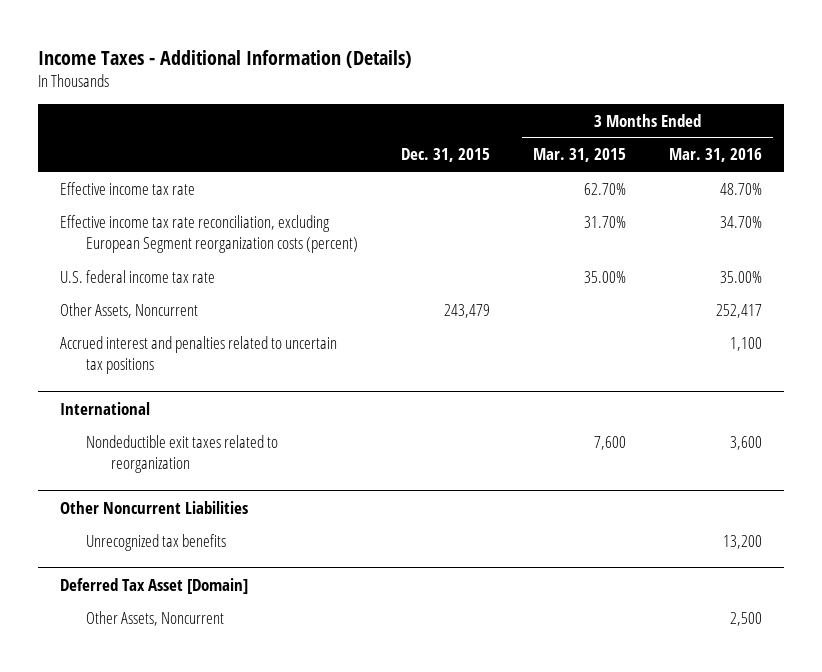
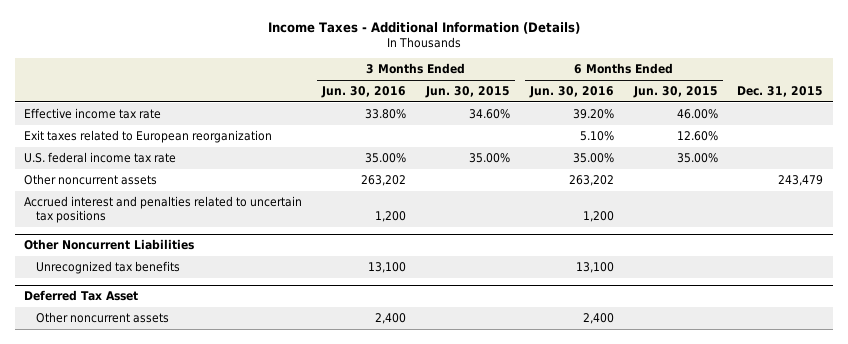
- | Dec. 31, 2015 | 3 Months Ended Mar. 31, 2015 | 3 Months Ended Mar. 31, 2016
+ | 3 Months Ended Jun. 30, 2016 | 3 Months Ended Jun. 30, 2015 | 6 Months Ended Jun. 30, 2016 | 6 Months Ended Jun. 30, 2015 | Dec. 31, 2015
- Effective income tax rate reconciliation, excluding European Segment reorganization costs (percent) | | 31.70% | 34.70%
+ Exit taxes related to European reorganization | | | 5.10% | 12.60% |
- Other Assets, Noncurrent | 243,479 | | 252,417
+ Other noncurrent assets | 263,202 | | 263,202 | | 243,479
- International
- Nondeductible exit taxes related to reorganization | | 7,600 | 3,600
- Deferred Tax Asset [Domain]
- Other Assets, Noncurrent | | | 2,500
+ Deferred Tax Asset
+ Other noncurrent assets | 2,400 | | 2,400 | |

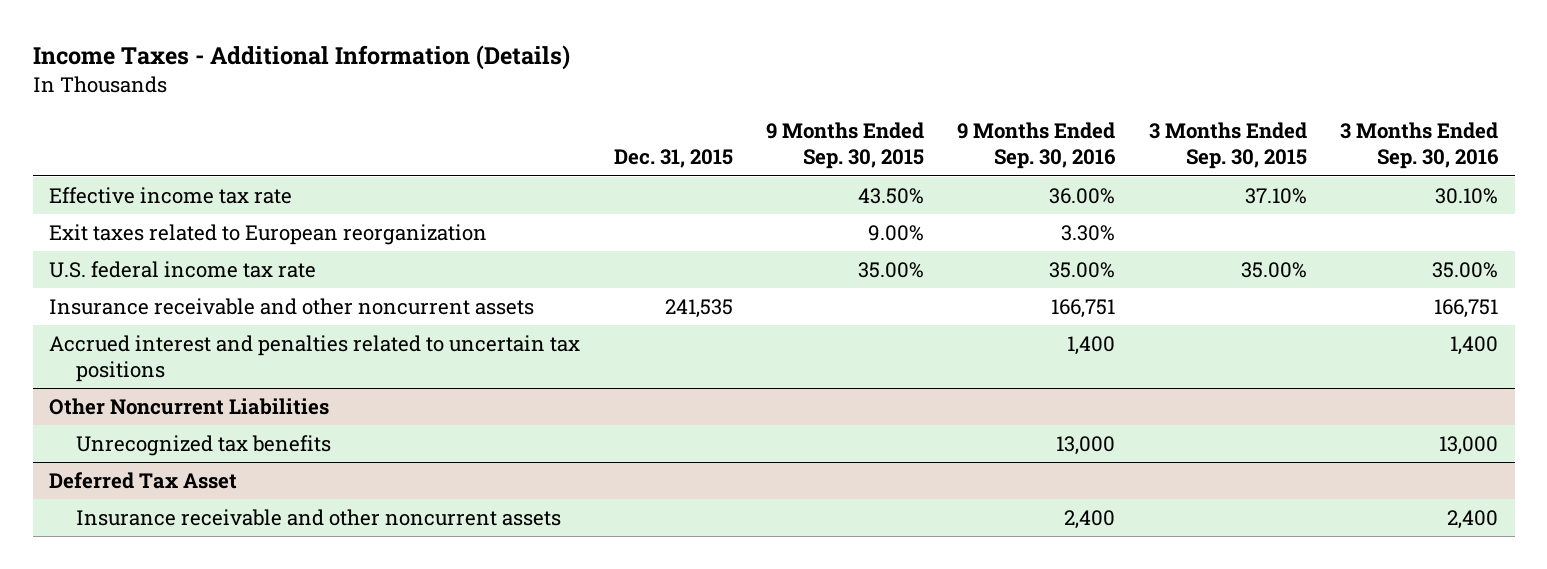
- | 3 Months Ended Jun. 30, 2016 | 3 Months Ended Jun. 30, 2015 | 6 Months Ended Jun. 30, 2016 | 6 Months Ended Jun. 30, 2015 | Dec. 31, 2015
+ | Dec. 31, 2015 | 9 Months Ended Sep. 30, 2015 | 9 Months Ended Sep. 30, 2016 | 3 Months Ended Sep. 30, 2015 | 3 Months Ended Sep. 30, 2016
- Other noncurrent assets | 263,202 | | 263,202 | | 243,479
+ Insurance receivable and other noncurrent assets | 241,535 | | 166,751 | | 166,751
@ Deferred Tax Asset
- Other noncurrent assets | 2,400 | | 2,400 | |
+ Insurance receivable and other noncurrent assets | | | 2,400 | | 2,400

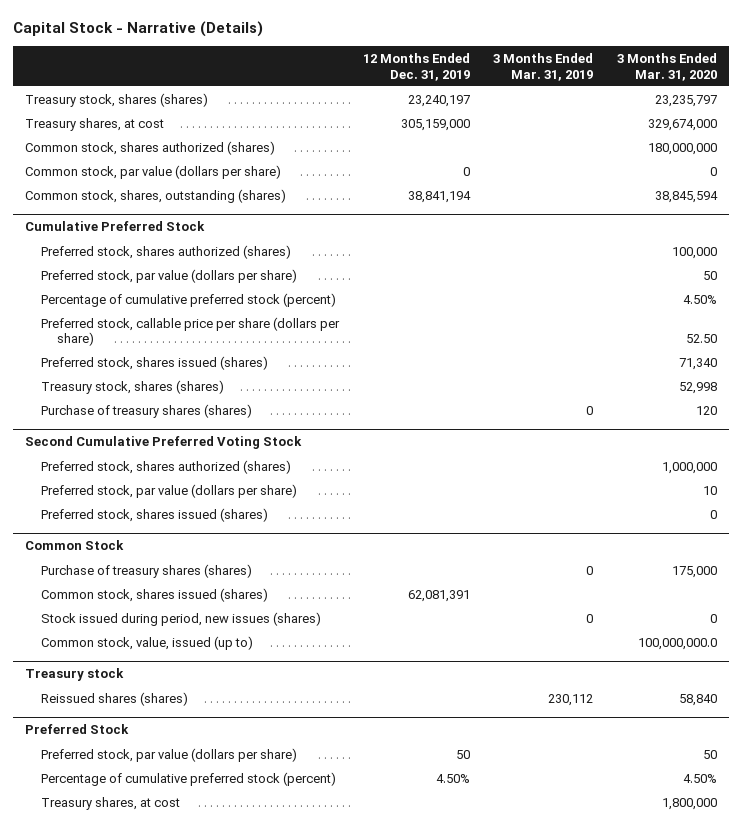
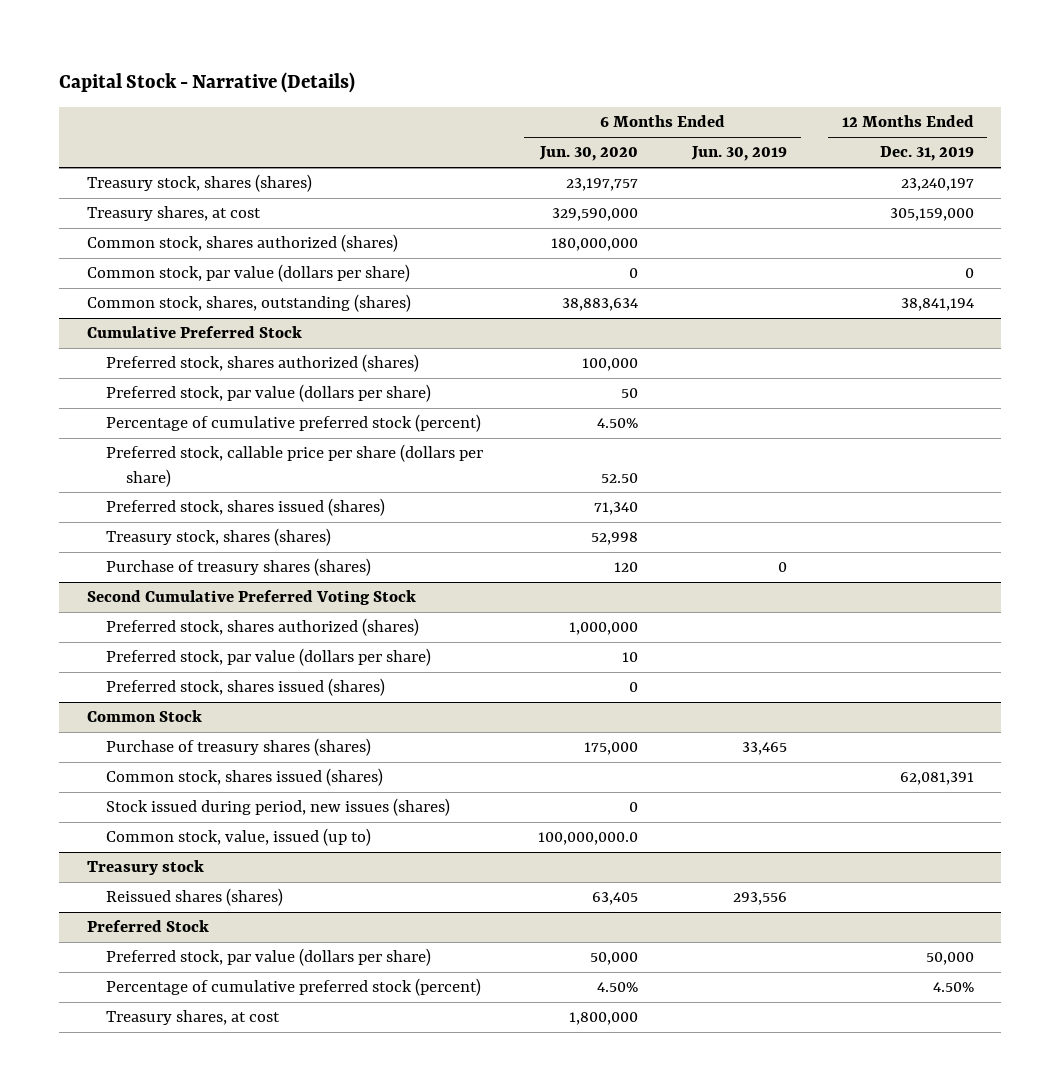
- | 12 Months Ended Dec. 31, 2019 | 3 Months Ended Mar. 31, 2019 | 3 Months Ended Mar. 31, 2020
+ | 6 Months Ended Jun. 30, 2020 | 6 Months Ended Jun. 30, 2019 | 12 Months Ended Dec. 31, 2019
@ Preferred Stock
- Preferred stock, par value (dollars per share) | 50 | | 50
+ Preferred stock, par value (dollars per share) | 50,000 | | 50,000

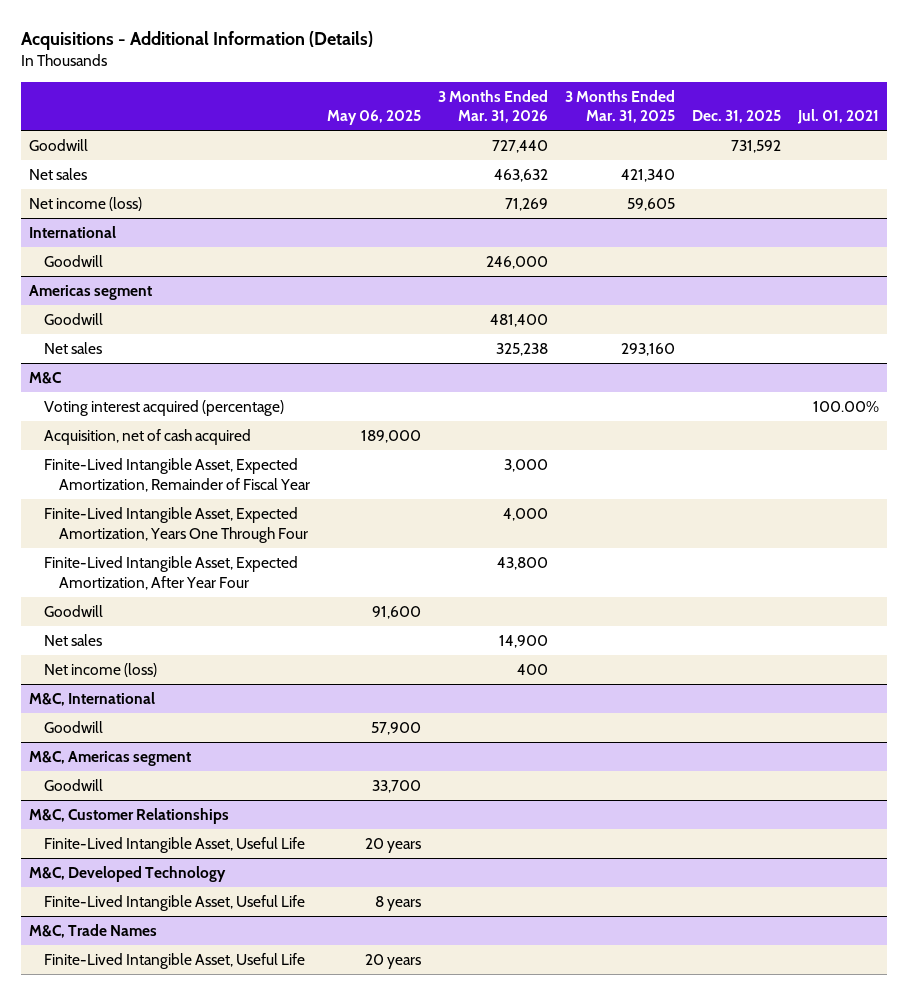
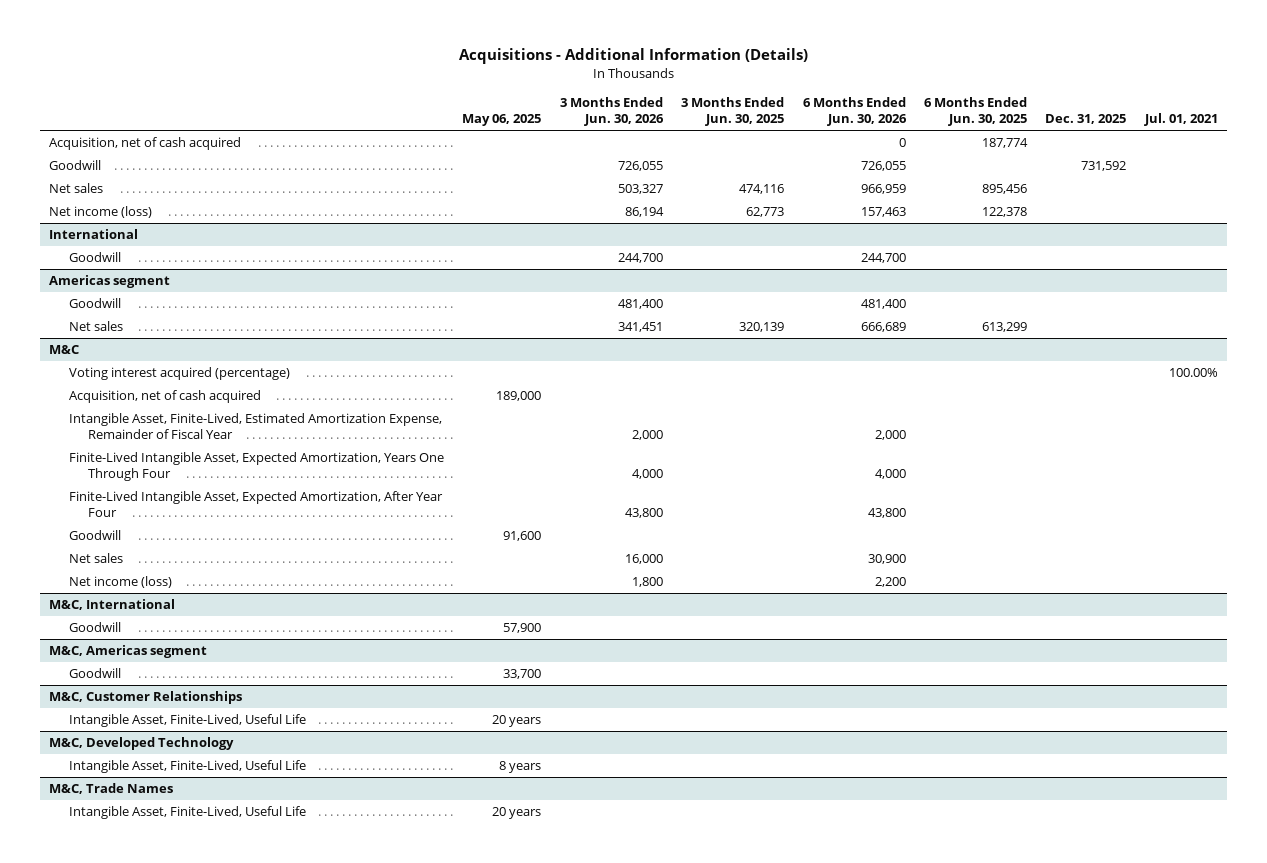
- | May 06, 2025 | 3 Months Ended Mar. 31, 2026 | 3 Months Ended Mar. 31, 2025 | Dec. 31, 2025 | Jul. 01, 2021
+ | May 06, 2025 | 3 Months Ended Jun. 30, 2026 | 3 Months Ended Jun. 30, 2025 | 6 Months Ended Jun. 30, 2026 | 6 Months Ended Jun. 30, 2025 | Dec. 31, 2025 | Jul. 01, 2021
+ Acquisition, net of cash acquired | | | | 0 | 187,774 | |
@ M&C
- Finite-Lived Intangible Asset, Expected Amortization, Remainder of Fiscal Year | | 3,000 | | |
+ Intangible Asset, Finite-Lived, Estimated Amortization Expense, Remainder of Fiscal Year | | 2,000 | | 2,000 | | |
@ M&C, Customer Relationships
- Finite-Lived Intangible Asset, Useful Life | 20 years | | | |
+ Intangible Asset, Finite-Lived, Useful Life | 20 years | | | | | |
@ M&C, Developed Technology
- Finite-Lived Intangible Asset, Useful Life | 8 years | | | |
+ Intangible Asset, Finite-Lived, Useful Life | 8 years | | | | | |
@ M&C, Trade Names
- Finite-Lived Intangible Asset, Useful Life | 20 years | | | |
+ Intangible Asset, Finite-Lived, Useful Life | 20 years | | | | | |

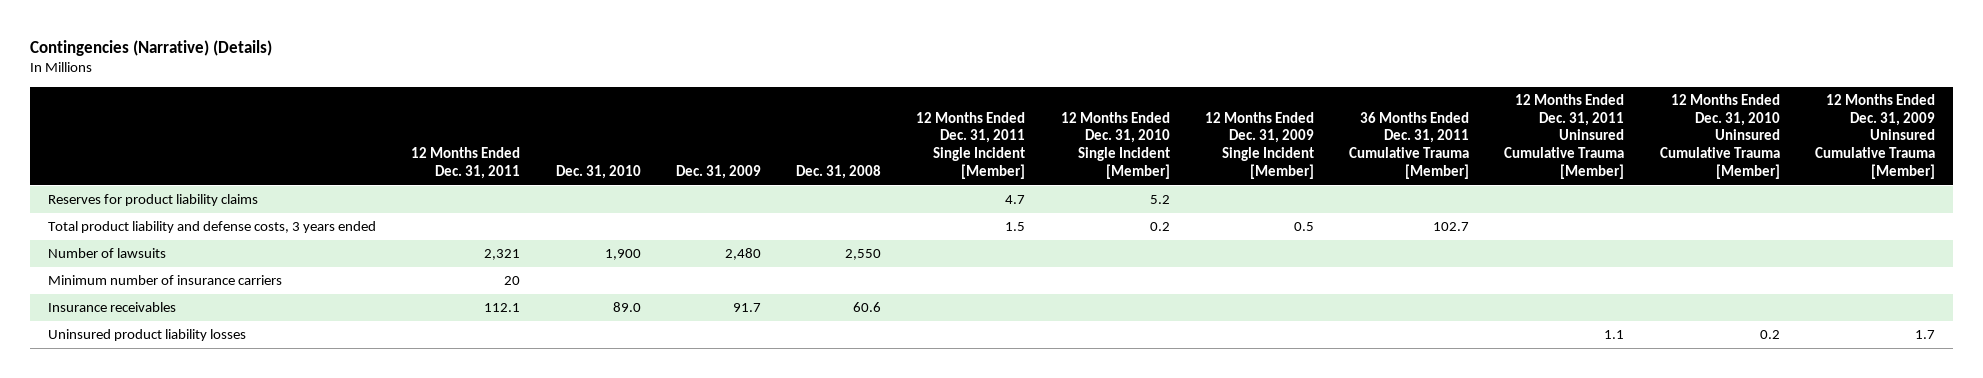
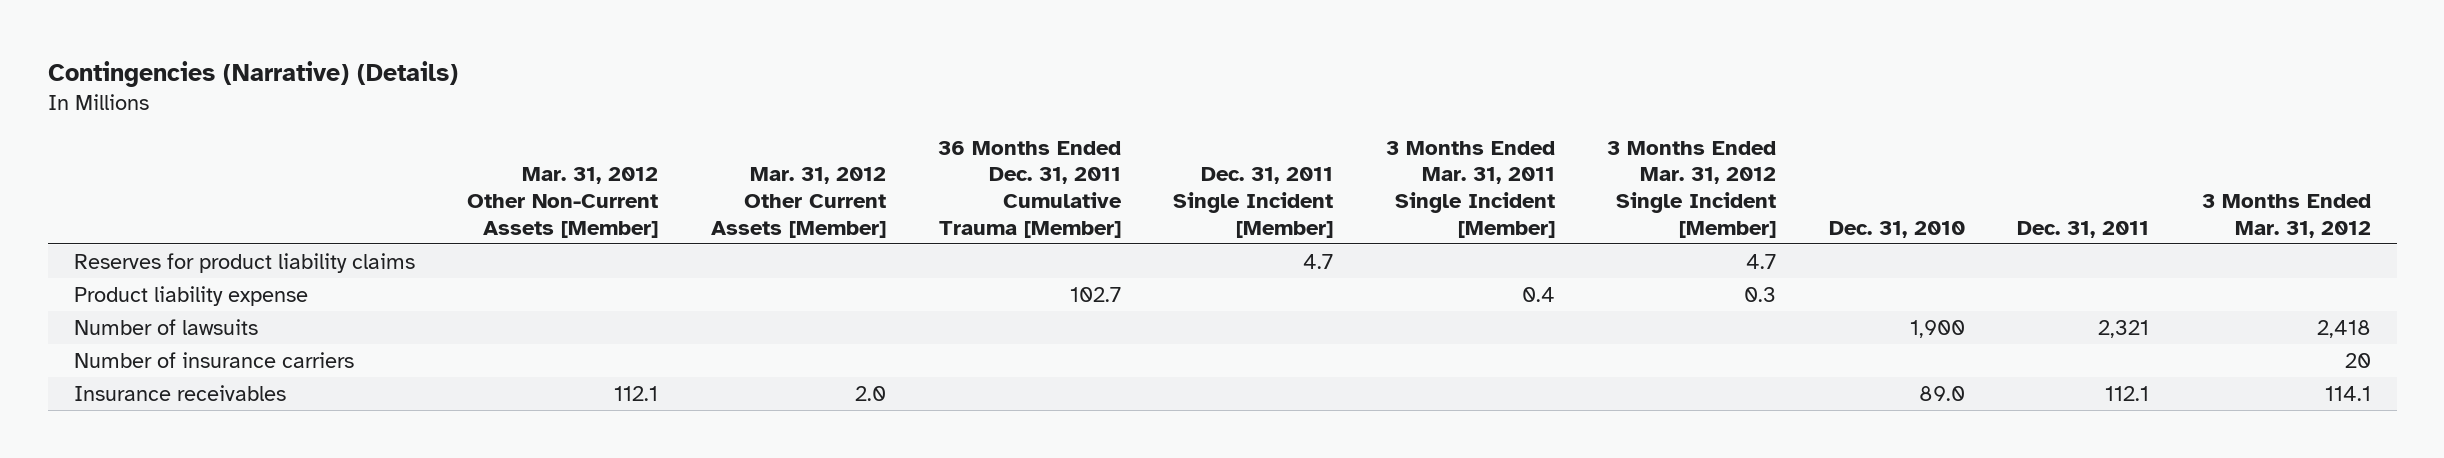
- | 12 Months Ended Dec. 31, 2011 | Dec. 31, 2010 | Dec. 31, 2009 | Dec. 31, 2008 | 12 Months Ended Dec. 31, 2011 Single Incident [Member] | 12 Months Ended Dec. 31, 2010 Single Incident [Member] | 12 Months Ended Dec. 31, 2009 Single Incident [Member] | 36 Months Ended Dec. 31, 2011 Cumulative Trauma [Member] | 12 Months Ended Dec. 31, 2011 Uninsured Cumulative Trauma [Member] | 12 Months Ended Dec. 31, 2010 Uninsured Cumulative Trauma [Member] | 12 Months Ended Dec. 31, 2009 Uninsured Cumulative Trauma [Member]
+ | Mar. 31, 2012 Other Non-Current Assets [Member] | Mar. 31, 2012 Other Current Assets [Member] | 36 Months Ended Dec. 31, 2011 Cumulative Trauma [Member] | Dec. 31, 2011 Single Incident [Member] | 3 Months Ended Mar. 31, 2011 Single Incident [Member] | 3 Months Ended Mar. 31, 2012 Single Incident [Member] | Dec. 31, 2010 | Dec. 31, 2011 | 3 Months Ended Mar. 31, 2012
- Total product liability and defense costs, 3 years ended | | | | | 1.5 | 0.2 | 0.5 | 102.7 | | |
+ Product liability expense | | | 102.7 | | 0.4 | 0.3 | | |
- Minimum number of insurance carriers | 20 | | | | | | | | | |
+ Number of insurance carriers | | | | | | | | | 20
- Uninsured product liability losses | | | | | | | | | 1.1 | 0.2 | 1.7

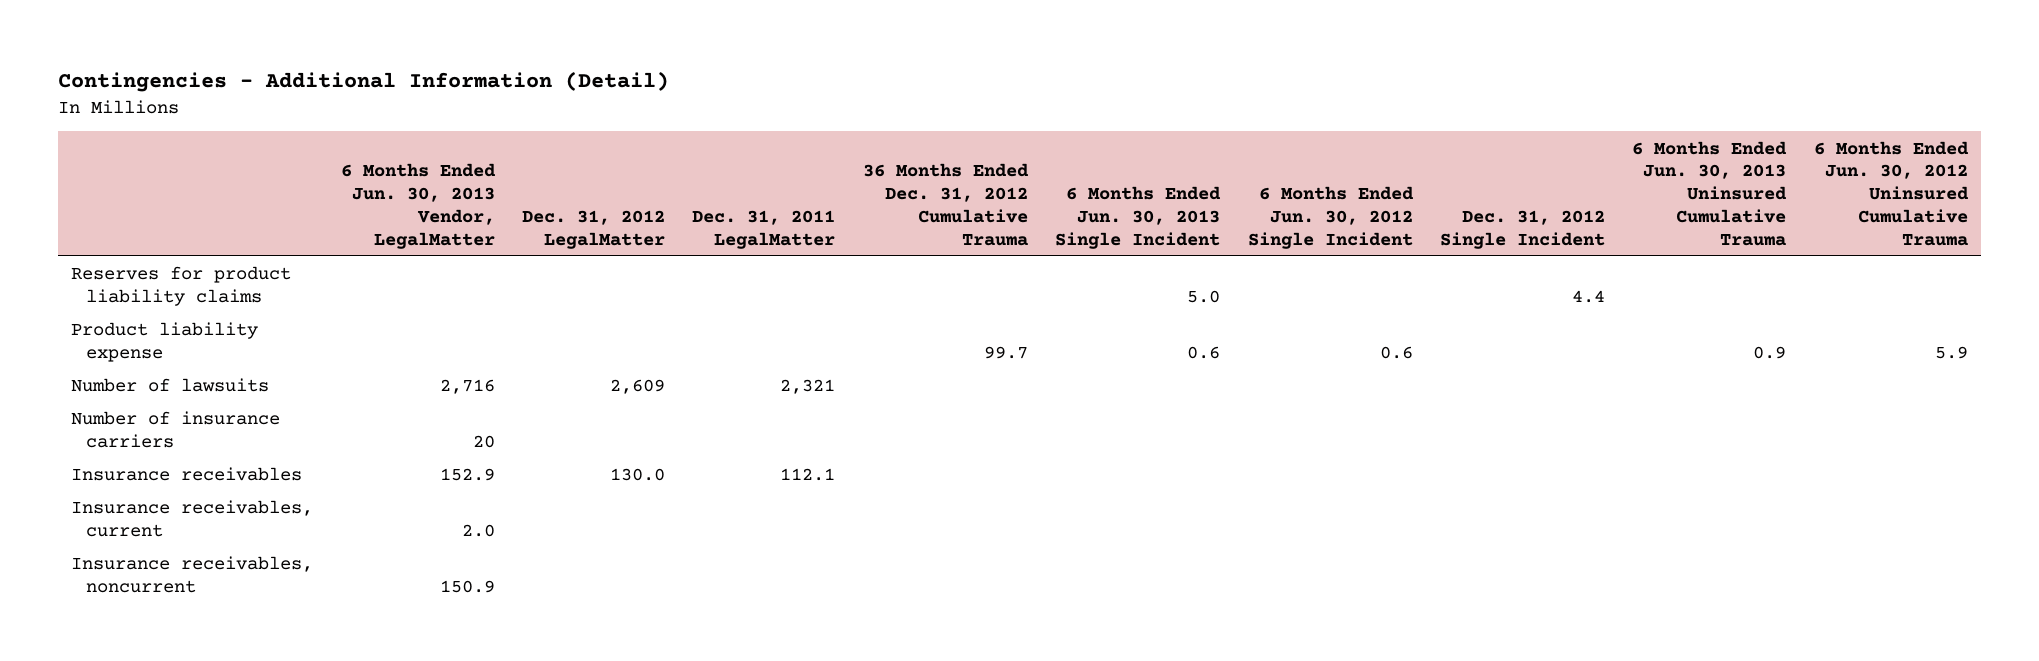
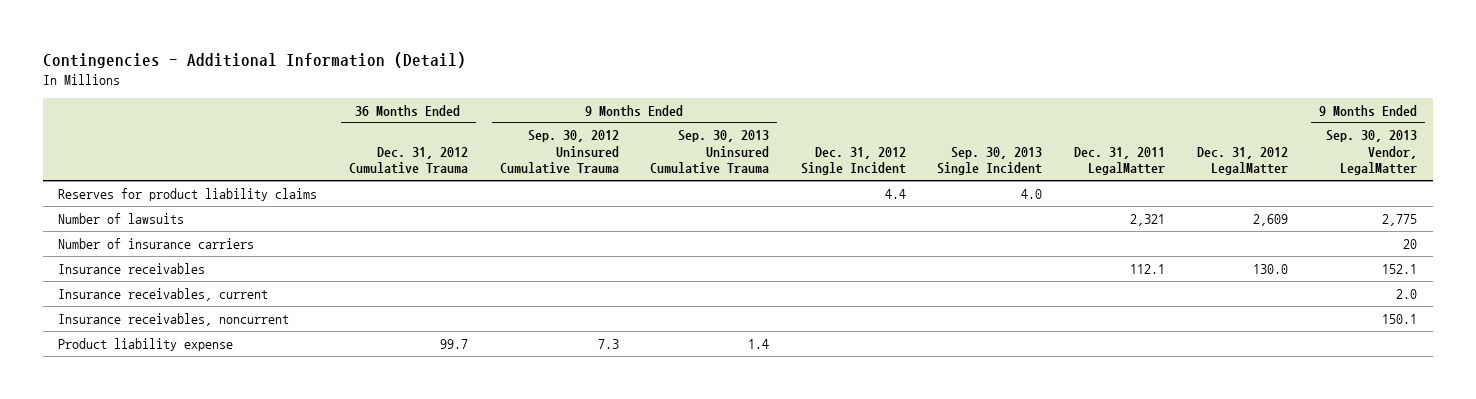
- | 6 Months Ended Jun. 30, 2013 Vendor, LegalMatter | Dec. 31, 2012 LegalMatter | Dec. 31, 2011 LegalMatter | 36 Months Ended Dec. 31, 2012 Cumulative Trauma | 6 Months Ended Jun. 30, 2013 Single Incident | 6 Months Ended Jun. 30, 2012 Single Incident | Dec. 31, 2012 Single Incident | 6 Months Ended Jun. 30, 2013 Uninsured Cumulative Trauma | 6 Months Ended Jun. 30, 2012 Uninsured Cumulative Trauma
+ | 36 Months Ended Dec. 31, 2012 Cumulative Trauma | 9 Months Ended Sep. 30, 2012 Uninsured Cumulative Trauma | 9 Months Ended Sep. 30, 2013 Uninsured Cumulative Trauma | Dec. 31, 2012 Single Incident | Sep. 30, 2013 Single Incident | Dec. 31, 2011 LegalMatter | Dec. 31, 2012 LegalMatter | 9 Months Ended Sep. 30, 2013 Vendor, LegalMatter
moved down: Product liability expense | 99.7 | 7.3 | 1.4 | | | | |

